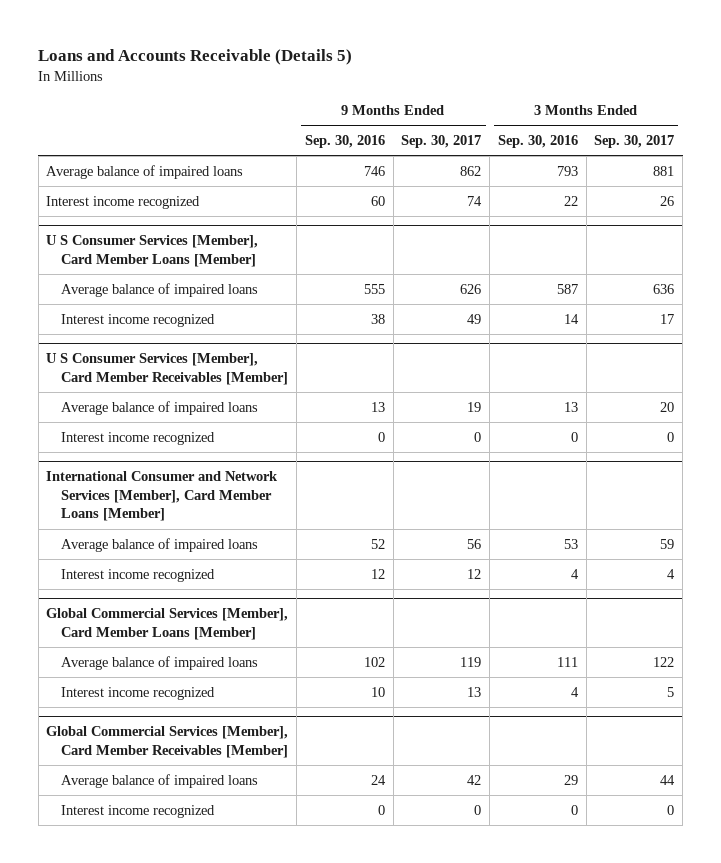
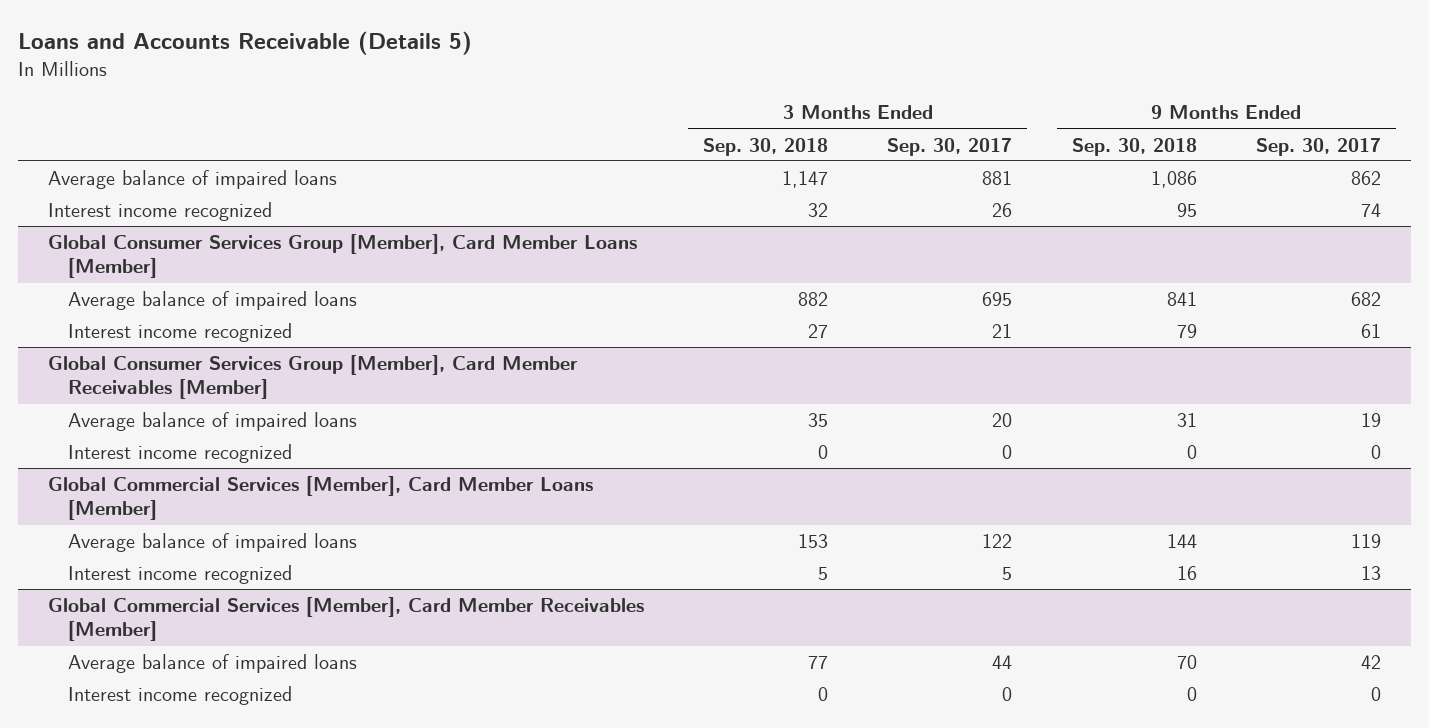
- | 9 Months Ended Sep. 30, 2016 | 9 Months Ended Sep. 30, 2017 | 3 Months Ended Sep. 30, 2016 | 3 Months Ended Sep. 30, 2017
+ | 3 Months Ended Sep. 30, 2018 | 3 Months Ended Sep. 30, 2017 | 9 Months Ended Sep. 30, 2018 | 9 Months Ended Sep. 30, 2017
- U S Consumer Services [Member], Card Member Loans [Member]
- Average balance of impaired loans | 555 | 626 | 587 | 636
- Interest income recognized | 38 | 49 | 14 | 17
- U S Consumer Services [Member], Card Member Receivables [Member]
+ Global Consumer Services Group [Member], Card Member Loans [Member]
+ Average balance of impaired loans | 882 | 695 | 841 | 682
+ Interest income recognized | 27 | 21 | 79 | 61
+ Global Consumer Services Group [Member], Card Member Receivables [Member]
- International Consumer and Network Services [Member], Card Member Loans [Member]
- Average balance of impaired loans | 52 | 56 | 53 | 59
- Interest income recognized | 12 | 12 | 4 | 4

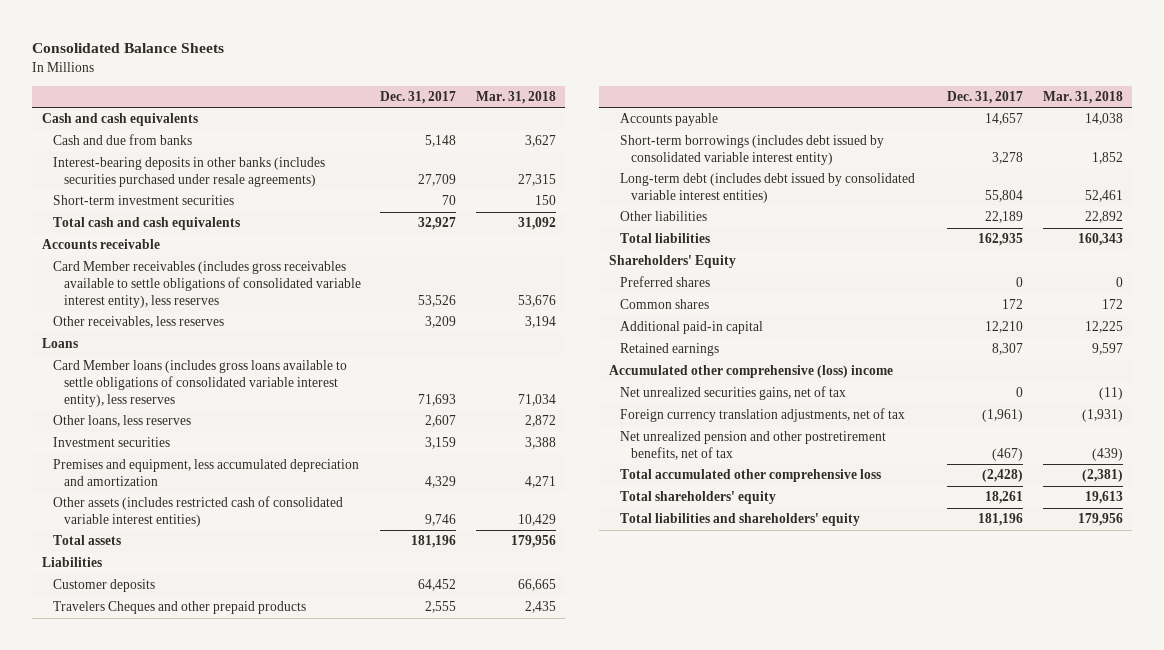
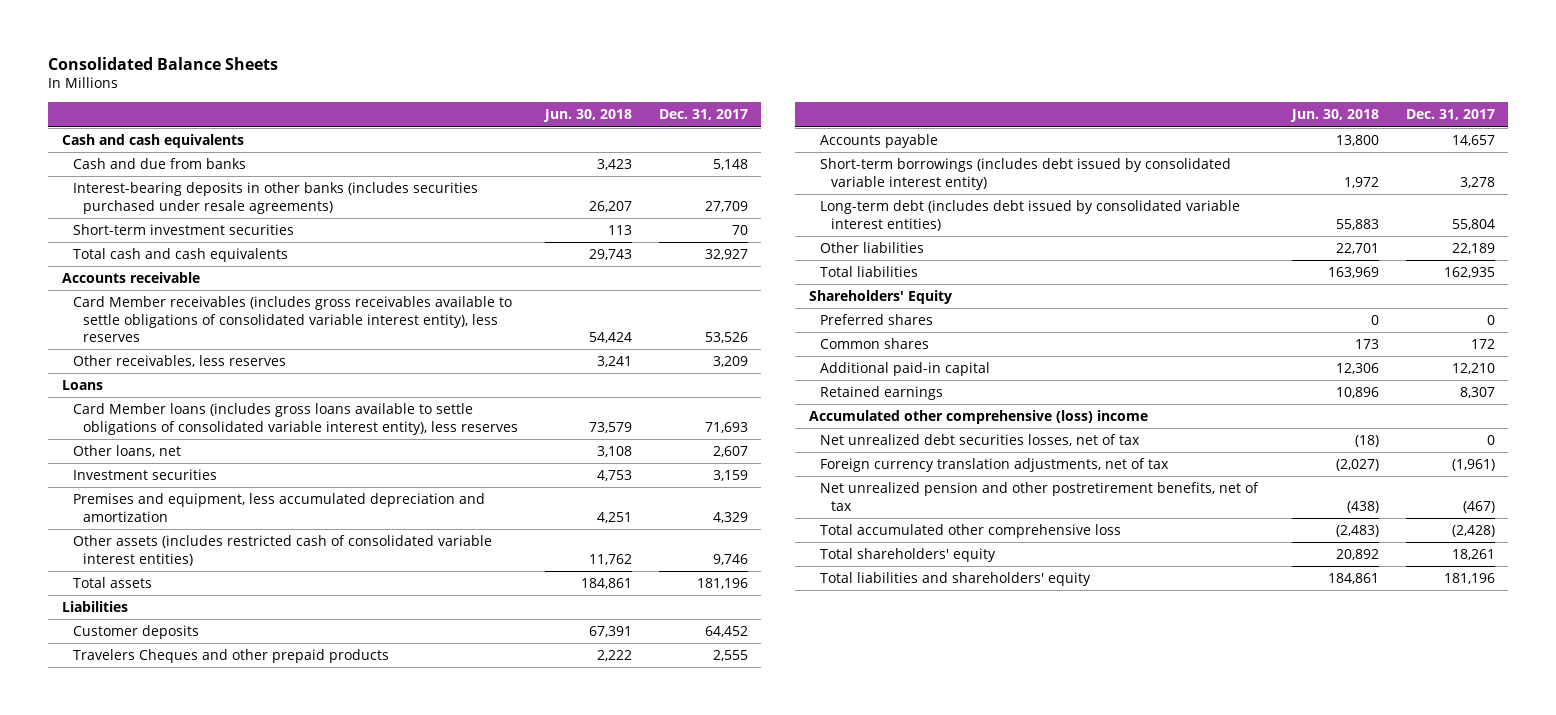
- | Dec. 31, 2017 | Mar. 31, 2018
+ | Jun. 30, 2018 | Dec. 31, 2017
- Other loans, less reserves | 2,607 | 2,872
+ Other loans, net | 3,108 | 2,607
- Net unrealized securities gains, net of tax | 0 | (11)
+ Net unrealized debt securities losses, net of tax | (18) | 0

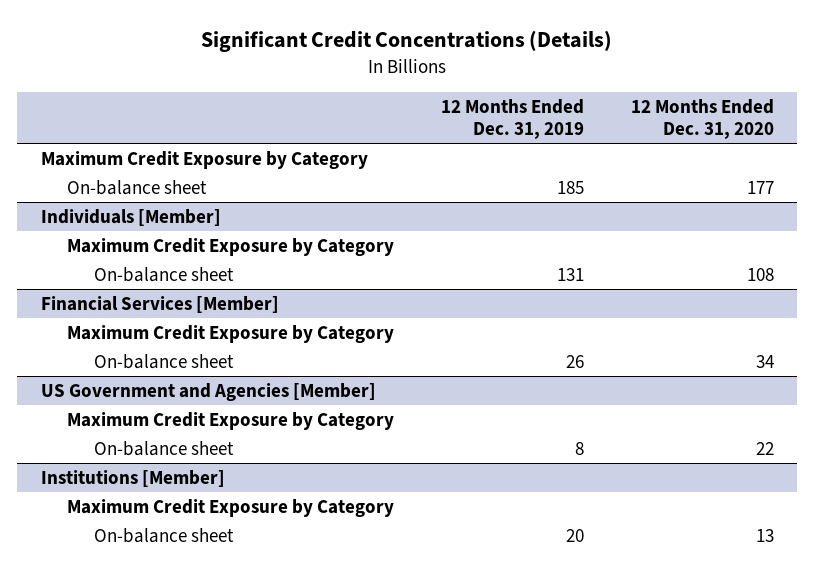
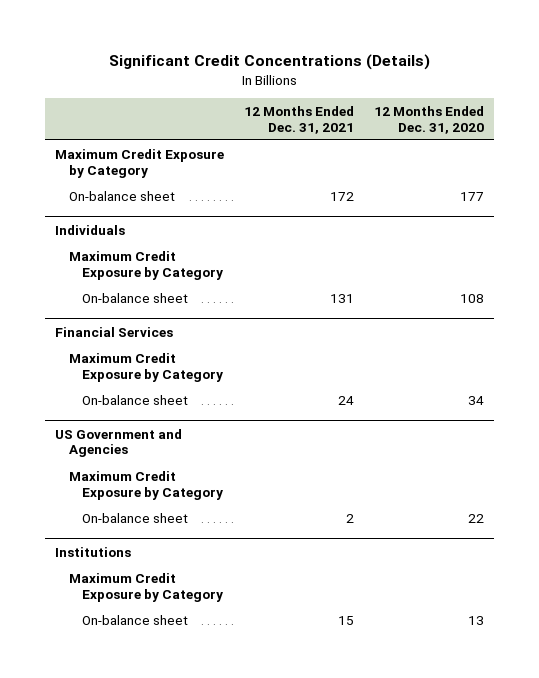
- | 12 Months Ended Dec. 31, 2019 | 12 Months Ended Dec. 31, 2020
+ | 12 Months Ended Dec. 31, 2021 | 12 Months Ended Dec. 31, 2020
- Individuals [Member]
+ Individuals
- Financial Services [Member]
+ Financial Services
- US Government and Agencies [Member]
+ US Government and Agencies
- Institutions [Member]
+ Institutions

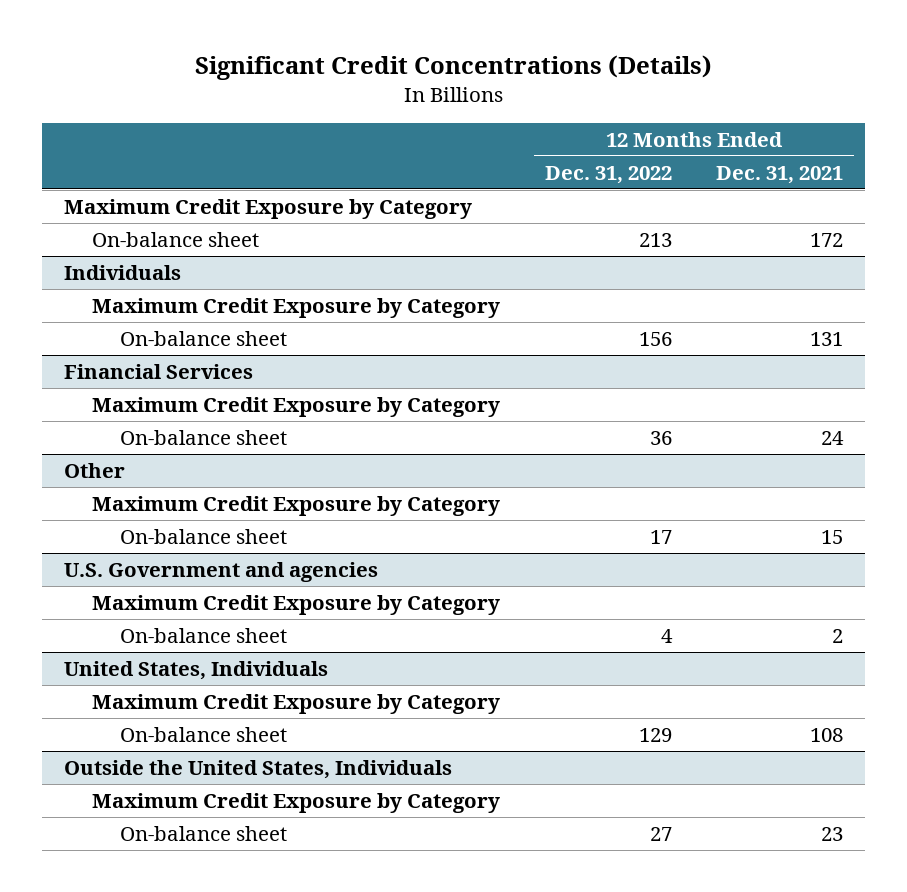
- | 12 Months Ended Dec. 31, 2021 | 12 Months Ended Dec. 31, 2020
+ | 12 Months Ended Dec. 31, 2022 | 12 Months Ended Dec. 31, 2021
- US Government and Agencies
+ Other
+ On-balance sheet | 17 | 15
+ U.S. Government and agencies
+ Maximum Credit Exposure by Category
- Institutions
+ United States, Individuals
- On-balance sheet | 15 | 13
+ On-balance sheet | 129 | 108
+ Outside the United States, Individuals
+ Maximum Credit Exposure by Category
+ On-balance sheet | 27 | 23

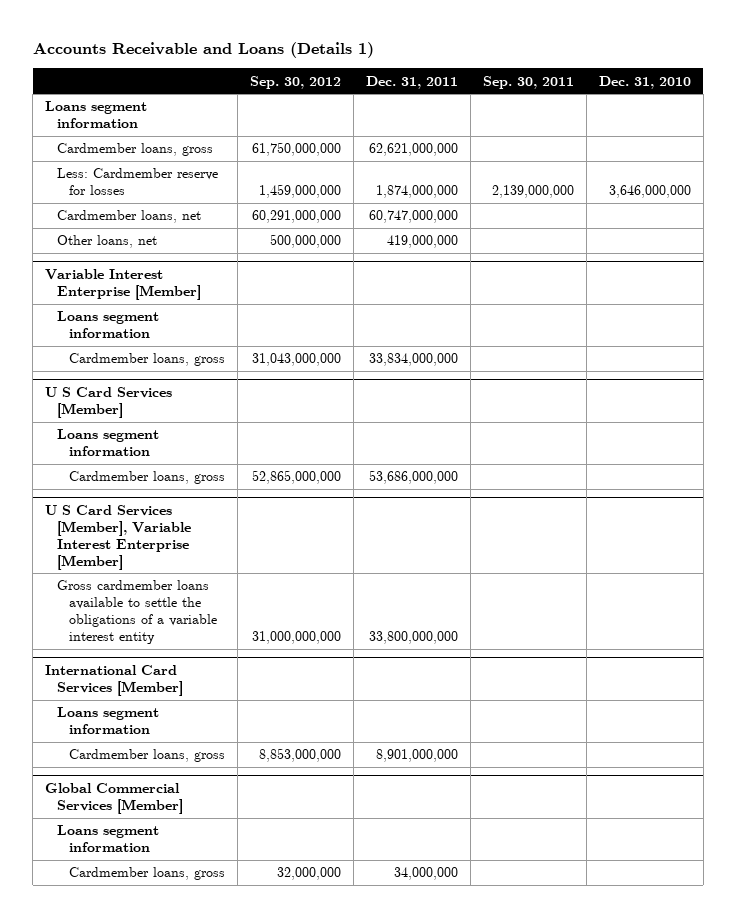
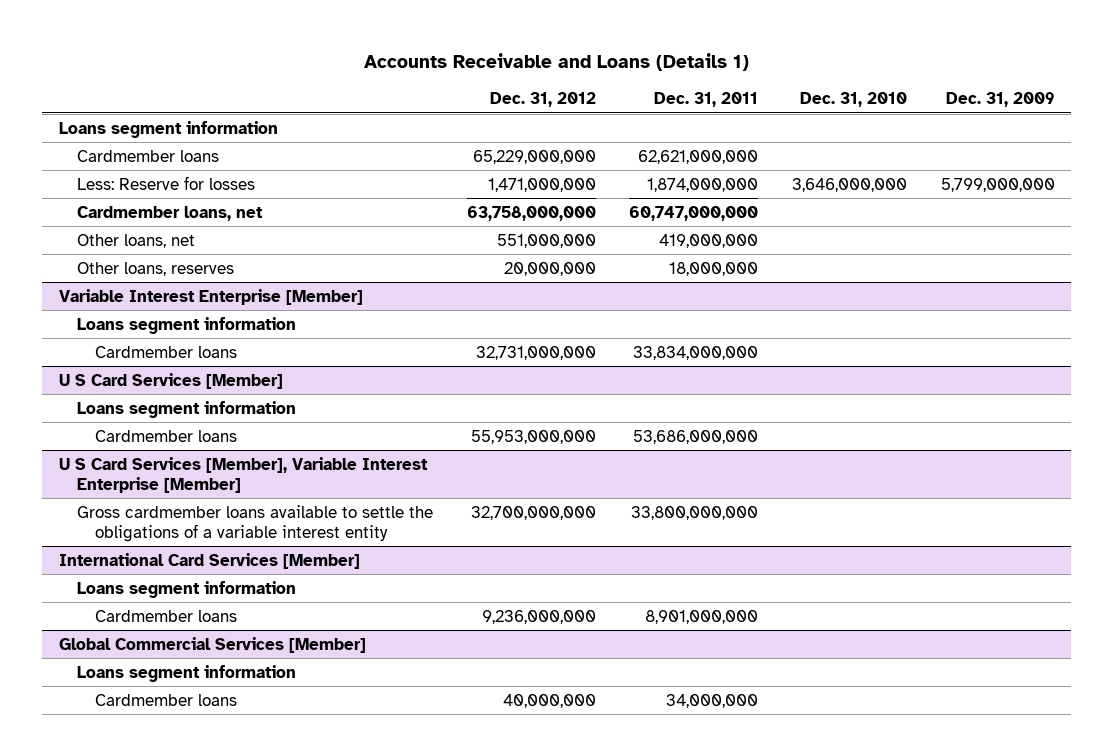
- | Sep. 30, 2012 | Dec. 31, 2011 | Sep. 30, 2011 | Dec. 31, 2010
+ | Dec. 31, 2012 | Dec. 31, 2011 | Dec. 31, 2010 | Dec. 31, 2009
- Cardmember loans, gross | 61,750,000,000 | 62,621,000,000 | |
- Less: Cardmember reserve for losses | 1,459,000,000 | 1,874,000,000 | 2,139,000,000 | 3,646,000,000
+ Cardmember loans | 65,229,000,000 | 62,621,000,000 | |
+ Less: Reserve for losses | 1,471,000,000 | 1,874,000,000 | 3,646,000,000 | 5,799,000,000
+ Other loans, reserves | 20,000,000 | 18,000,000 | |
@ Variable Interest Enterprise [Member]
- Cardmember loans, gross | 31,043,000,000 | 33,834,000,000 | |
+ Cardmember loans | 32,731,000,000 | 33,834,000,000 | |
@ U S Card Services [Member]
- Cardmember loans, gross | 52,865,000,000 | 53,686,000,000 | |
+ Cardmember loans | 55,953,000,000 | 53,686,000,000 | |
@ International Card Services [Member]
- Cardmember loans, gross | 8,853,000,000 | 8,901,000,000 | |
+ Cardmember loans | 9,236,000,000 | 8,901,000,000 | |
@ Global Commercial Services [Member]
- Cardmember loans, gross | 32,000,000 | 34,000,000 | |
+ Cardmember loans | 40,000,000 | 34,000,000 | |

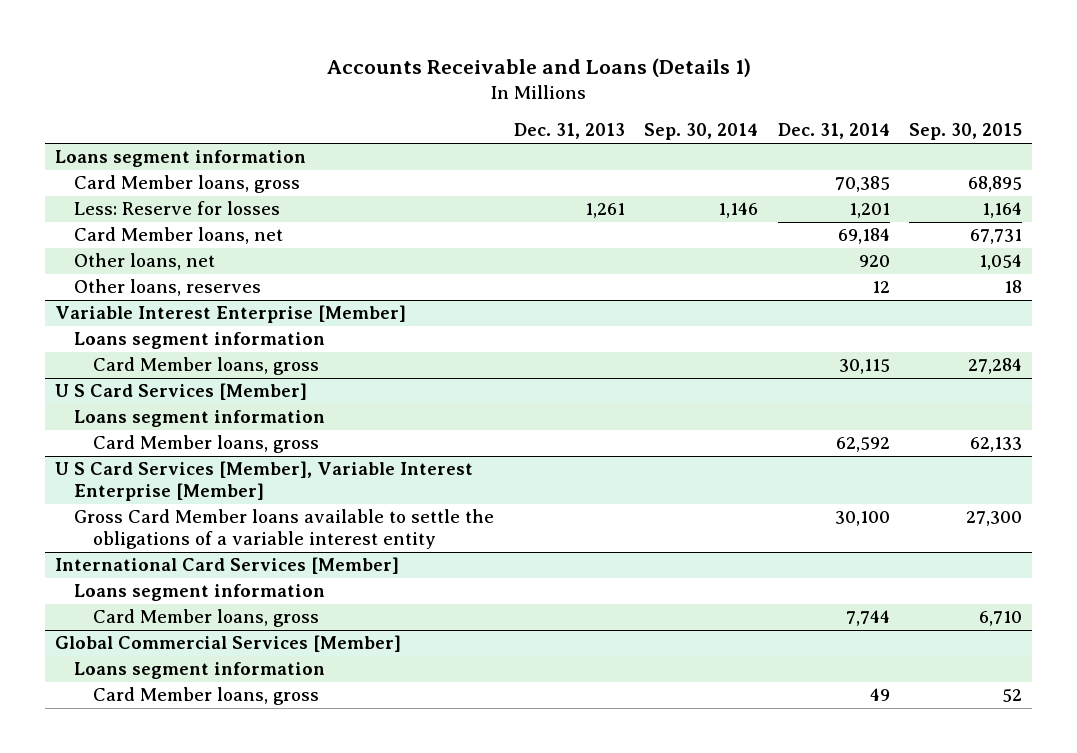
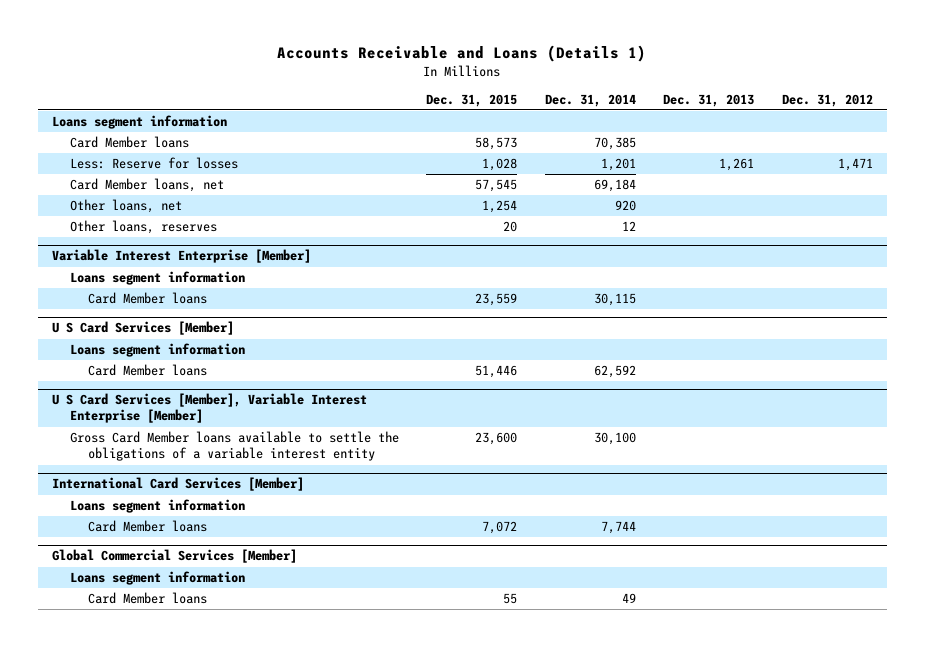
- | Dec. 31, 2013 | Sep. 30, 2014 | Dec. 31, 2014 | Sep. 30, 2015
+ | Dec. 31, 2015 | Dec. 31, 2014 | Dec. 31, 2013 | Dec. 31, 2012
- Card Member loans, gross | | | 70,385 | 68,895
+ Card Member loans | 58,573 | 70,385 | |
@ Variable Interest Enterprise [Member]
- Card Member loans, gross | | | 30,115 | 27,284
+ Card Member loans | 23,559 | 30,115 | |
@ U S Card Services [Member]
- Card Member loans, gross | | | 62,592 | 62,133
+ Card Member loans | 51,446 | 62,592 | |
@ International Card Services [Member]
- Card Member loans, gross | | | 7,744 | 6,710
+ Card Member loans | 7,072 | 7,744 | |
@ Global Commercial Services [Member]
- Card Member loans, gross | | | 49 | 52
+ Card Member loans | 55 | 49 | |

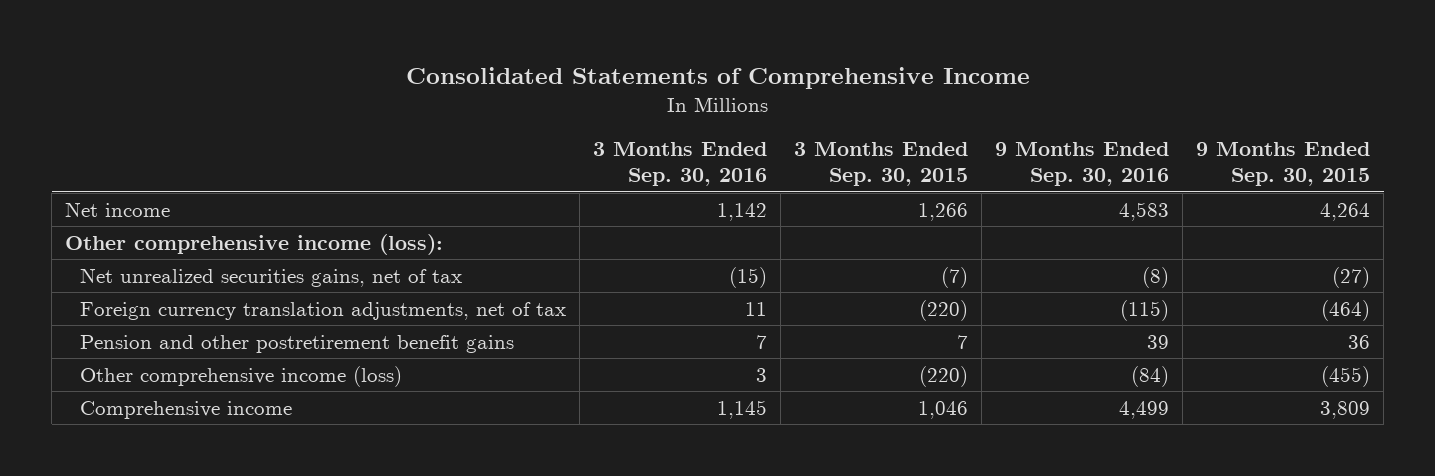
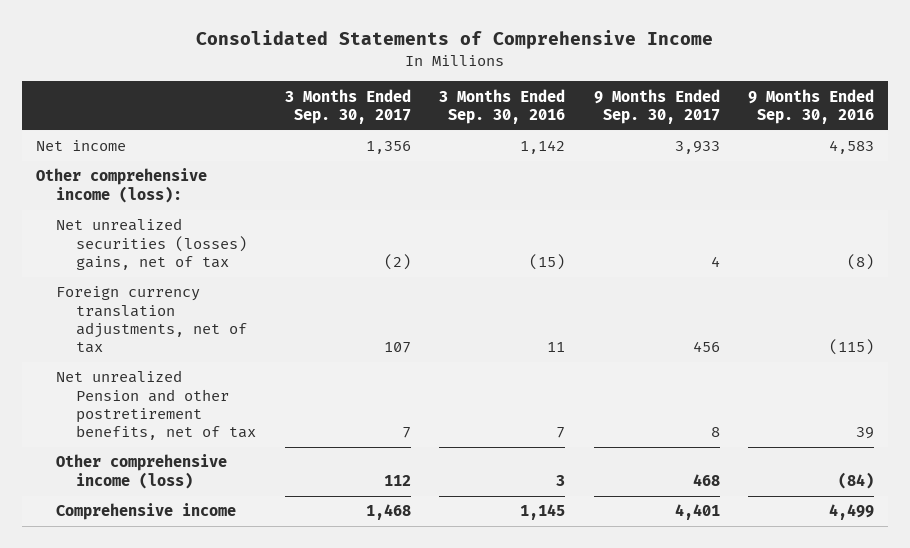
- | 3 Months Ended Sep. 30, 2016 | 3 Months Ended Sep. 30, 2015 | 9 Months Ended Sep. 30, 2016 | 9 Months Ended Sep. 30, 2015
+ | 3 Months Ended Sep. 30, 2017 | 3 Months Ended Sep. 30, 2016 | 9 Months Ended Sep. 30, 2017 | 9 Months Ended Sep. 30, 2016
- Net unrealized securities gains, net of tax | (15) | (7) | (8) | (27)
+ Net unrealized securities (losses) gains, net of tax | (2) | (15) | 4 | (8)
- Pension and other postretirement benefit gains | 7 | 7 | 39 | 36
+ Net unrealized Pension and other postretirement benefits, net of tax | 7 | 7 | 8 | 39

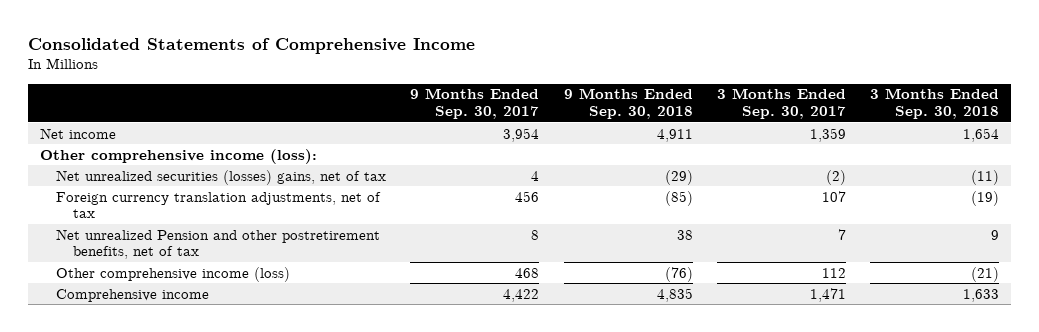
- | 3 Months Ended Sep. 30, 2017 | 3 Months Ended Sep. 30, 2016 | 9 Months Ended Sep. 30, 2017 | 9 Months Ended Sep. 30, 2016
+ | 9 Months Ended Sep. 30, 2017 | 9 Months Ended Sep. 30, 2018 | 3 Months Ended Sep. 30, 2017 | 3 Months Ended Sep. 30, 2018
- Net income | 1,356 | 1,142 | 3,933 | 4,583
+ Net income | 3,954 | 4,911 | 1,359 | 1,654
- Comprehensive income | 1,468 | 1,145 | 4,401 | 4,499
+ Comprehensive income | 4,422 | 4,835 | 1,471 | 1,633

